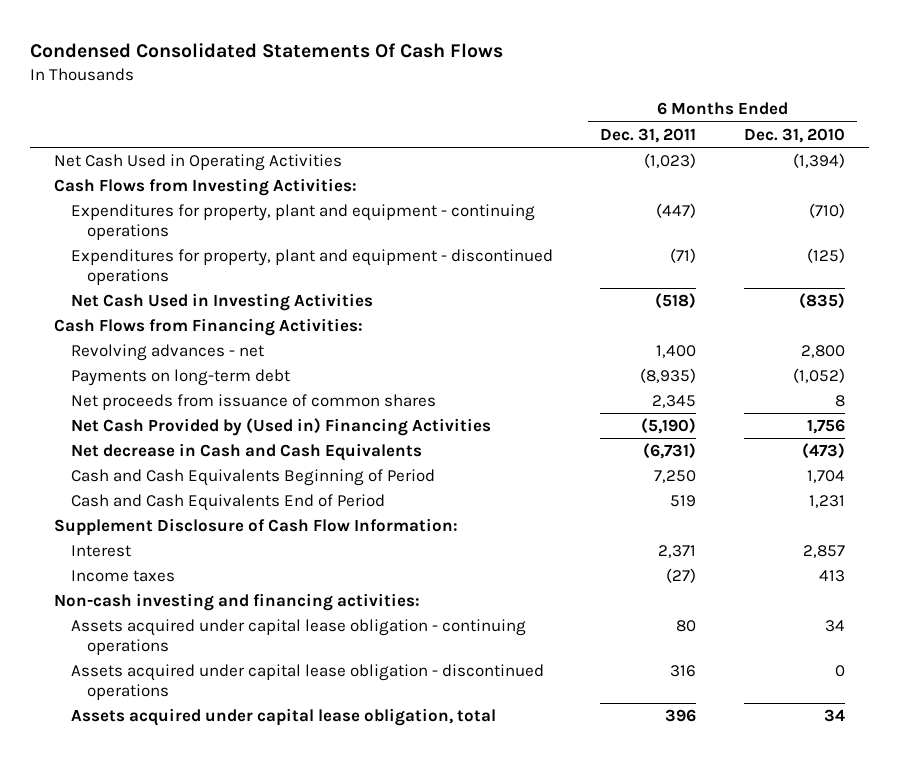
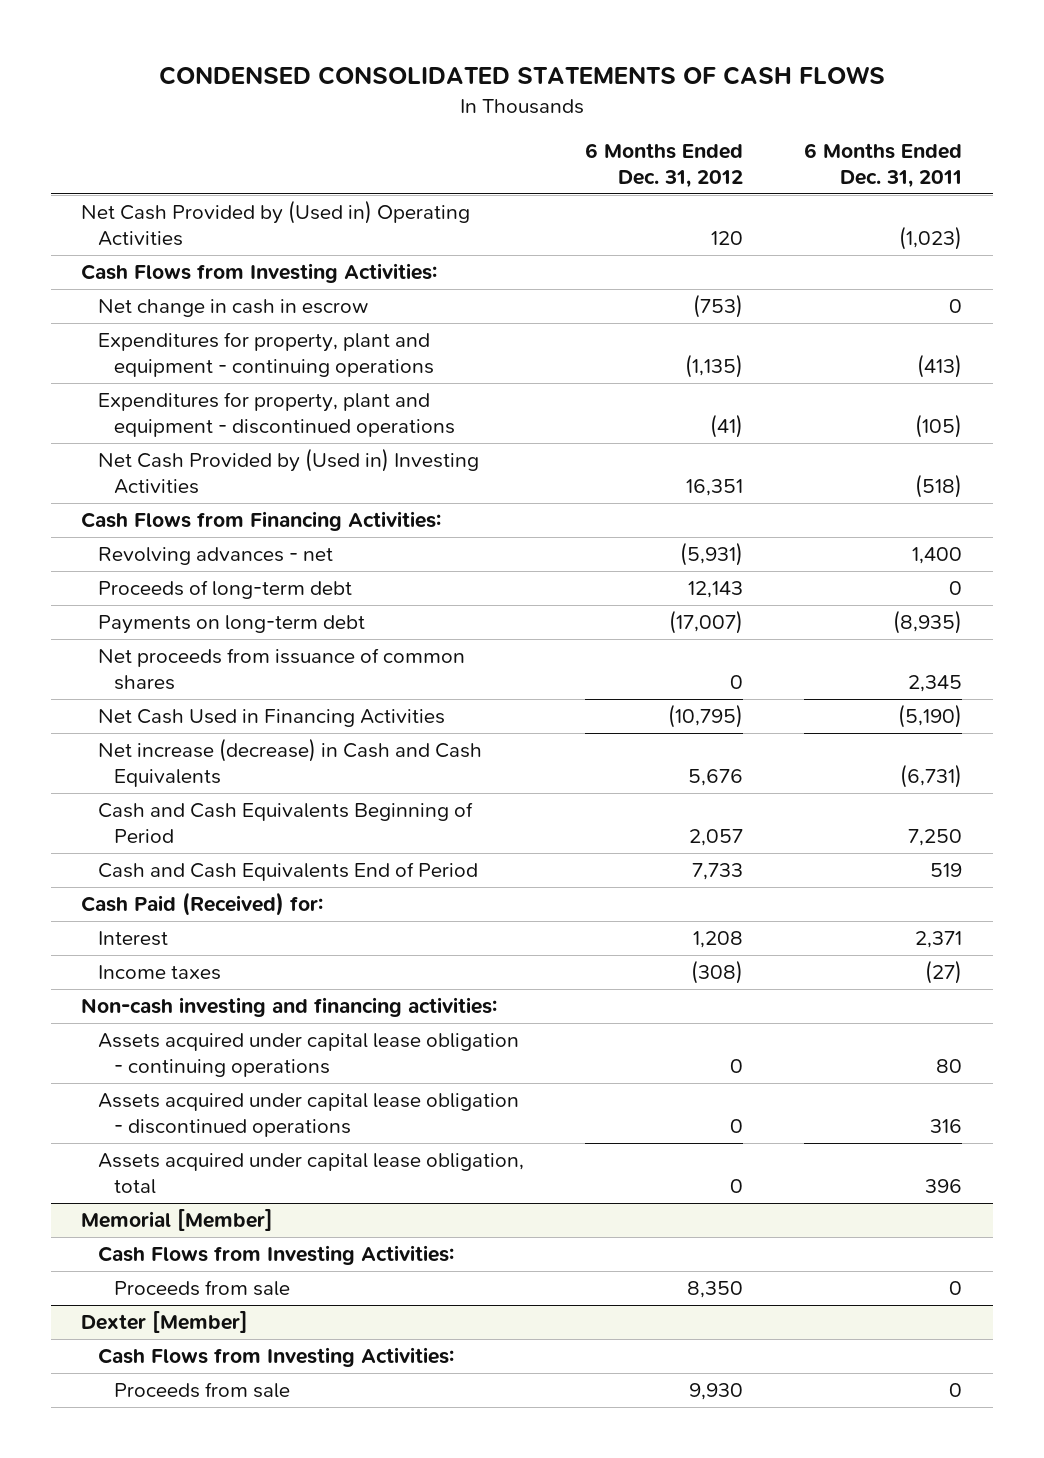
- Condensed Consolidated Statements Of Cash Flows
+ CONDENSED CONSOLIDATED STATEMENTS OF CASH FLOWS
- | 6 Months Ended Dec. 31, 2011 | 6 Months Ended Dec. 31, 2010
+ | 6 Months Ended Dec. 31, 2012 | 6 Months Ended Dec. 31, 2011
- Net Cash Used in Operating Activities | (1,023) | (1,394)
+ Net Cash Provided by (Used in) Operating Activities | 120 | (1,023)
- Expenditures for property, plant and equipment - continuing operations | (447) | (710)
- Expenditures for property, plant and equipment - discontinued operations | (71) | (125)
- Net Cash Used in Investing Activities | (518) | (835)
+ Net change in cash in escrow | (753) | 0
+ Expenditures for property, plant and equipment - continuing operations | (1,135) | (413)
+ Expenditures for property, plant and equipment - discontinued operations | (41) | (105)
+ Net Cash Provided by (Used in) Investing Activities | 16,351 | (518)
+ Proceeds of long-term debt | 12,143 | 0
- Net Cash Provided by (Used in) Financing Activities | (5,190) | 1,756
- Net decrease in Cash and Cash Equivalents | (6,731) | (473)
+ Net Cash Used in Financing Activities | (10,795) | (5,190)
+ Net increase (decrease) in Cash and Cash Equivalents | 5,676 | (6,731)
- Supplement Disclosure of Cash Flow Information:
+ Cash Paid (Received) for:
+ Memorial [Member]
+ Cash Flows from Investing Activities:
+ Proceeds from sale | 8,350 | 0
+ Dexter [Member]
+ Cash Flows from Investing Activities:
+ Proceeds from sale | 9,930 | 0

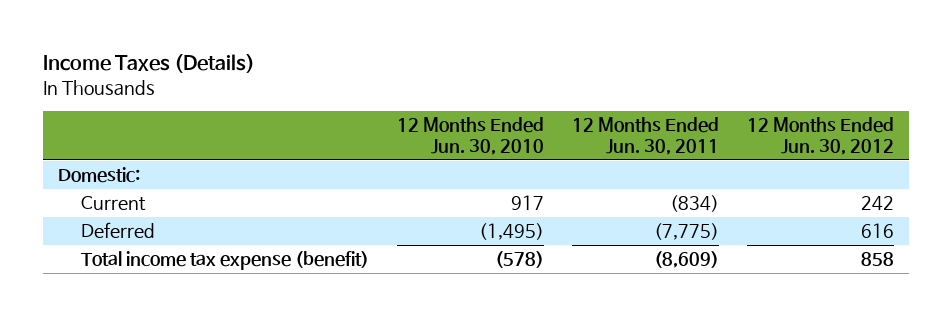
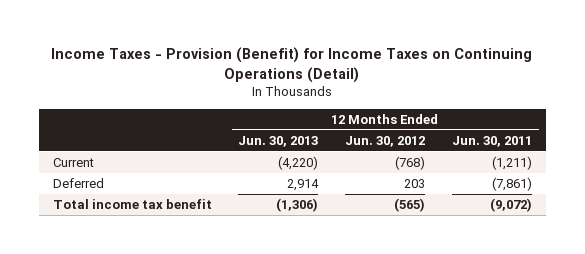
- Income Taxes (Details)
+ Income Taxes - Provision (Benefit) for Income Taxes on Continuing Operations (Detail)
- | 12 Months Ended Jun. 30, 2010 | 12 Months Ended Jun. 30, 2011 | 12 Months Ended Jun. 30, 2012
+ | 12 Months Ended Jun. 30, 2013 | 12 Months Ended Jun. 30, 2012 | 12 Months Ended Jun. 30, 2011
- Domestic:
- Current | 917 | (834) | 242
- Deferred | (1,495) | (7,775) | 616
- Total income tax expense (benefit) | (578) | (8,609) | 858
+ Current | (4,220) | (768) | (1,211)
+ Deferred | 2,914 | 203 | (7,861)
+ Total income tax benefit | (1,306) | (565) | (9,072)

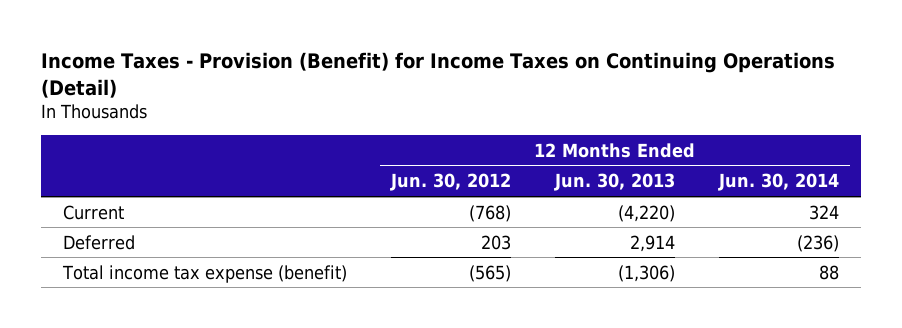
- | 12 Months Ended Jun. 30, 2013 | 12 Months Ended Jun. 30, 2012 | 12 Months Ended Jun. 30, 2011
+ | 12 Months Ended Jun. 30, 2012 | 12 Months Ended Jun. 30, 2013 | 12 Months Ended Jun. 30, 2014
- Total income tax benefit | (1,306) | (565) | (9,072)
+ Total income tax expense (benefit) | (565) | (1,306) | 88

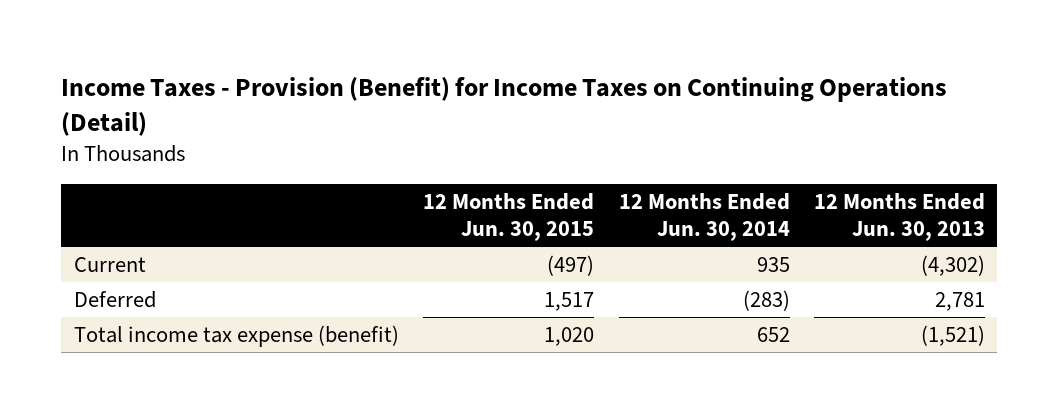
- | 12 Months Ended Jun. 30, 2012 | 12 Months Ended Jun. 30, 2013 | 12 Months Ended Jun. 30, 2014
+ | 12 Months Ended Jun. 30, 2015 | 12 Months Ended Jun. 30, 2014 | 12 Months Ended Jun. 30, 2013
- Current | (768) | (4,220) | 324
- Deferred | 203 | 2,914 | (236)
- Total income tax expense (benefit) | (565) | (1,306) | 88
+ Current | (497) | 935 | (4,302)
+ Deferred | 1,517 | (283) | 2,781
+ Total income tax expense (benefit) | 1,020 | 652 | (1,521)

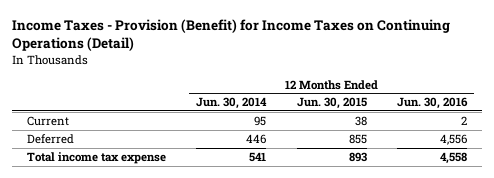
- | 12 Months Ended Jun. 30, 2015 | 12 Months Ended Jun. 30, 2014 | 12 Months Ended Jun. 30, 2013
+ | 12 Months Ended Jun. 30, 2014 | 12 Months Ended Jun. 30, 2015 | 12 Months Ended Jun. 30, 2016
- Current | (497) | 935 | (4,302)
- Deferred | 1,517 | (283) | 2,781
- Total income tax expense (benefit) | 1,020 | 652 | (1,521)
+ Current | 95 | 38 | 2
+ Deferred | 446 | 855 | 4,556
+ Total income tax expense | 541 | 893 | 4,558

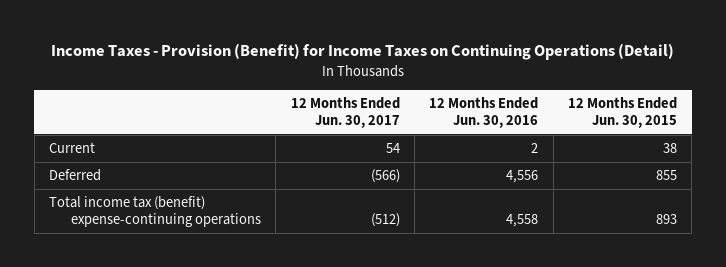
- | 12 Months Ended Jun. 30, 2014 | 12 Months Ended Jun. 30, 2015 | 12 Months Ended Jun. 30, 2016
+ | 12 Months Ended Jun. 30, 2017 | 12 Months Ended Jun. 30, 2016 | 12 Months Ended Jun. 30, 2015
- Total income tax expense | 541 | 893 | 4,558
+ Total income tax (benefit) expense-continuing operations | (512) | 4,558 | 893

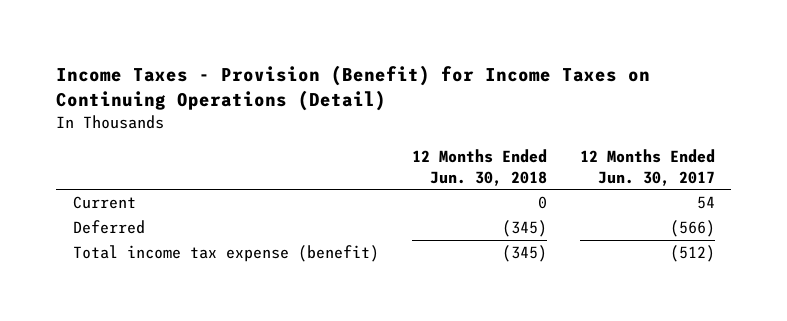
- | 12 Months Ended Jun. 30, 2017 | 12 Months Ended Jun. 30, 2016 | 12 Months Ended Jun. 30, 2015
+ | 12 Months Ended Jun. 30, 2018 | 12 Months Ended Jun. 30, 2017
- Total income tax (benefit) expense-continuing operations | (512) | 4,558 | 893
+ Total income tax expense (benefit) | (345) | (512)

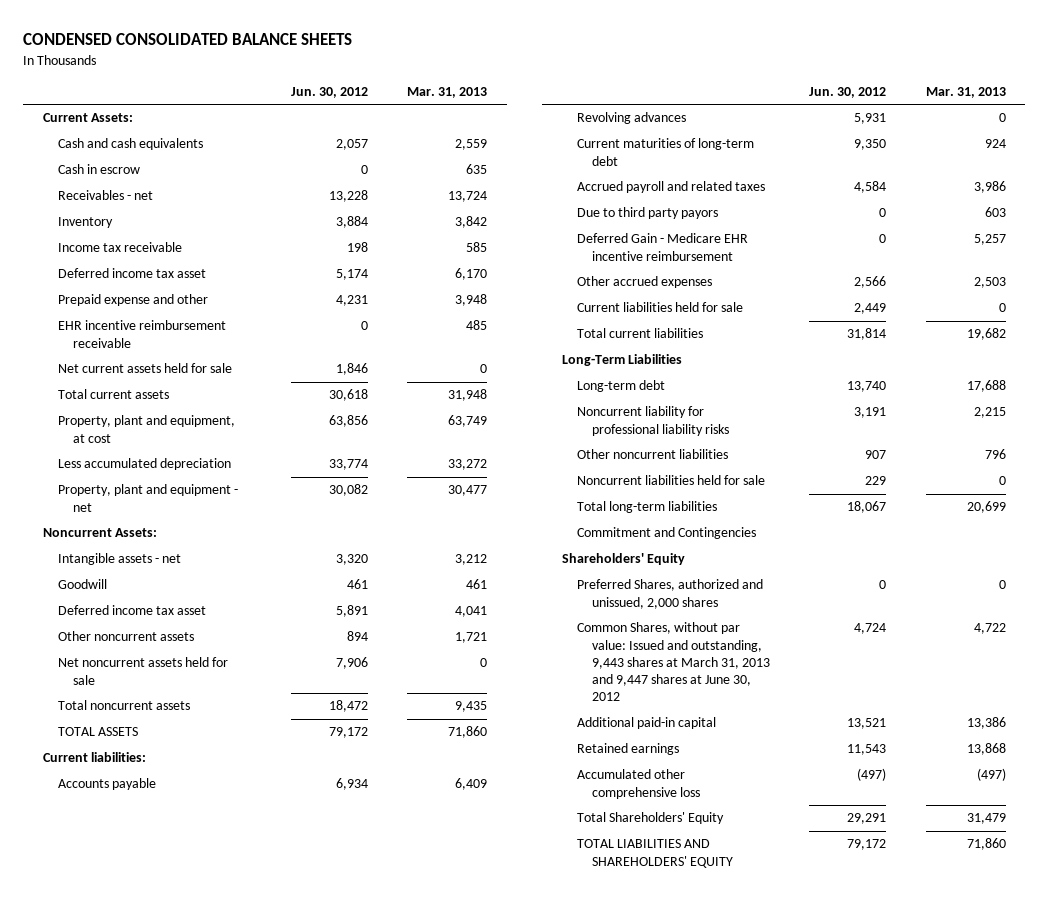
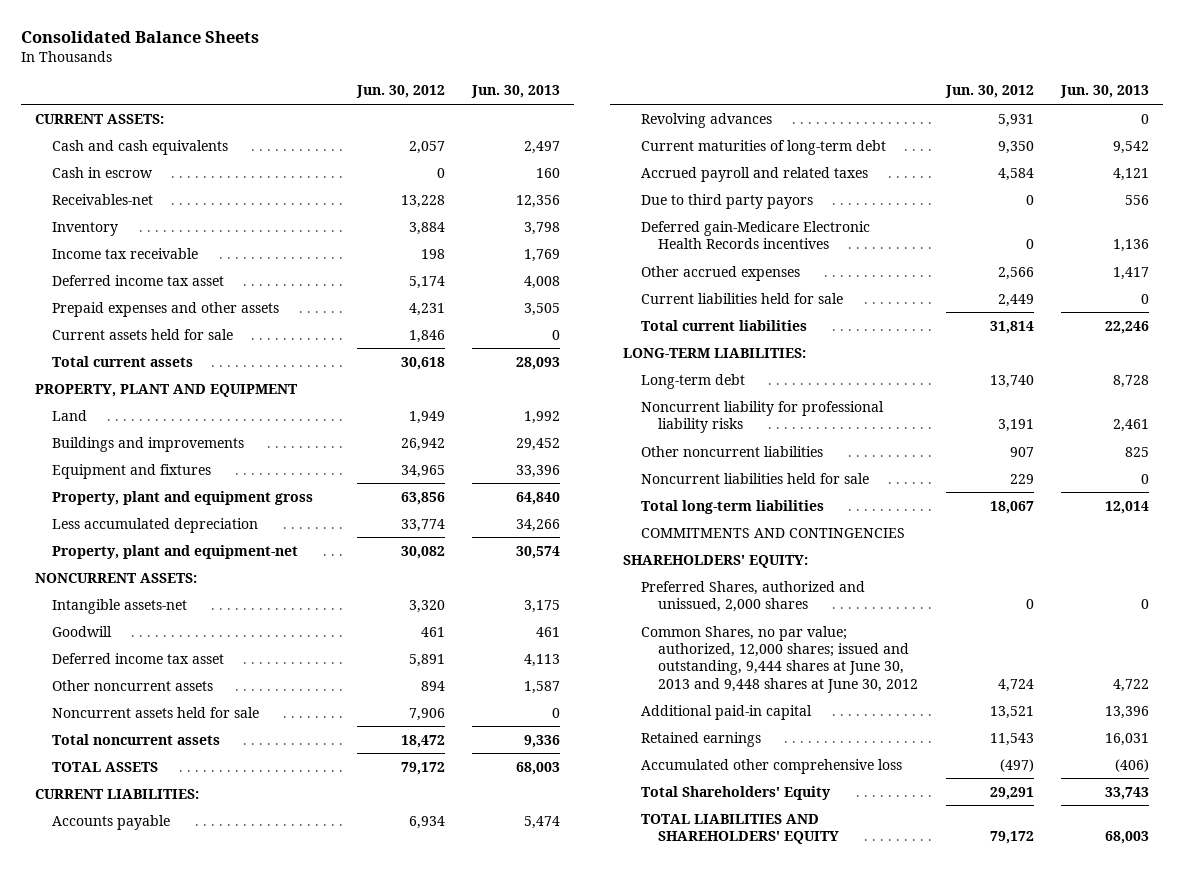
- CONDENSED CONSOLIDATED BALANCE SHEETS
+ Consolidated Balance Sheets
- | Jun. 30, 2012 | Mar. 31, 2013
+ | Jun. 30, 2012 | Jun. 30, 2013
- Current Assets:
+ CURRENT ASSETS:
- Receivables - net | 13,228 | 13,724
+ Receivables-net | 13,228 | 12,356
- Prepaid expense and other | 4,231 | 3,948
- EHR incentive reimbursement receivable | 0 | 485
- Net current assets held for sale | 1,846 | 0
+ Prepaid expenses and other assets | 4,231 | 3,505
+ Current assets held for sale | 1,846 | 0
- Property, plant and equipment, at cost | 63,856 | 63,749
+ PROPERTY, PLANT AND EQUIPMENT
+ Land | 1,949 | 1,992
+ Buildings and improvements | 26,942 | 29,452
+ Equipment and fixtures | 34,965 | 33,396
+ Property, plant and equipment gross | 63,856 | 64,840
- Property, plant and equipment - net | 30,082 | 30,477
- Noncurrent Assets:
- Intangible assets - net | 3,320 | 3,212
+ Property, plant and equipment-net | 30,082 | 30,574
+ NONCURRENT ASSETS:
+ Intangible assets-net | 3,320 | 3,175
- Net noncurrent assets held for sale | 7,906 | 0
+ Noncurrent assets held for sale | 7,906 | 0
- Current liabilities:
+ CURRENT LIABILITIES:
- Deferred Gain - Medicare EHR incentive reimbursement | 0 | 5,257
+ Deferred gain-Medicare Electronic Health Records incentives | 0 | 1,136
- Long-Term Liabilities
+ LONG-TERM LIABILITIES:
- Commitment and Contingencies
- Shareholders' Equity
+ COMMITMENTS AND CONTINGENCIES
+ SHAREHOLDERS' EQUITY:
- Common Shares, without par value: Issued and outstanding, 9,443 shares at March 31, 2013 and 9,447 shares at June 30, 2012 | 4,724 | 4,722
+ Common Shares, no par value; authorized, 12,000 shares; issued and outstanding, 9,444 shares at June 30, 2013 and 9,448 shares at June 30, 2012 | 4,724 | 4,722

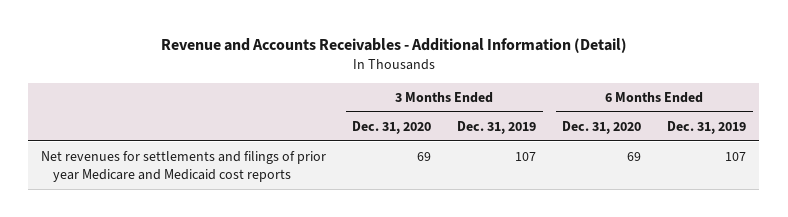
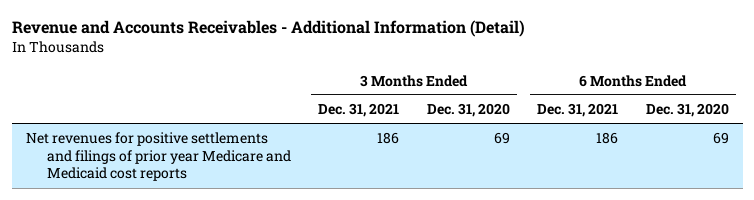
- | 3 Months Ended Dec. 31, 2020 | 3 Months Ended Dec. 31, 2019 | 6 Months Ended Dec. 31, 2020 | 6 Months Ended Dec. 31, 2019
+ | 3 Months Ended Dec. 31, 2021 | 3 Months Ended Dec. 31, 2020 | 6 Months Ended Dec. 31, 2021 | 6 Months Ended Dec. 31, 2020
- Net revenues for settlements and filings of prior year Medicare and Medicaid cost reports | 69 | 107 | 69 | 107
+ Net revenues for positive settlements and filings of prior year Medicare and Medicaid cost reports | 186 | 69 | 186 | 69

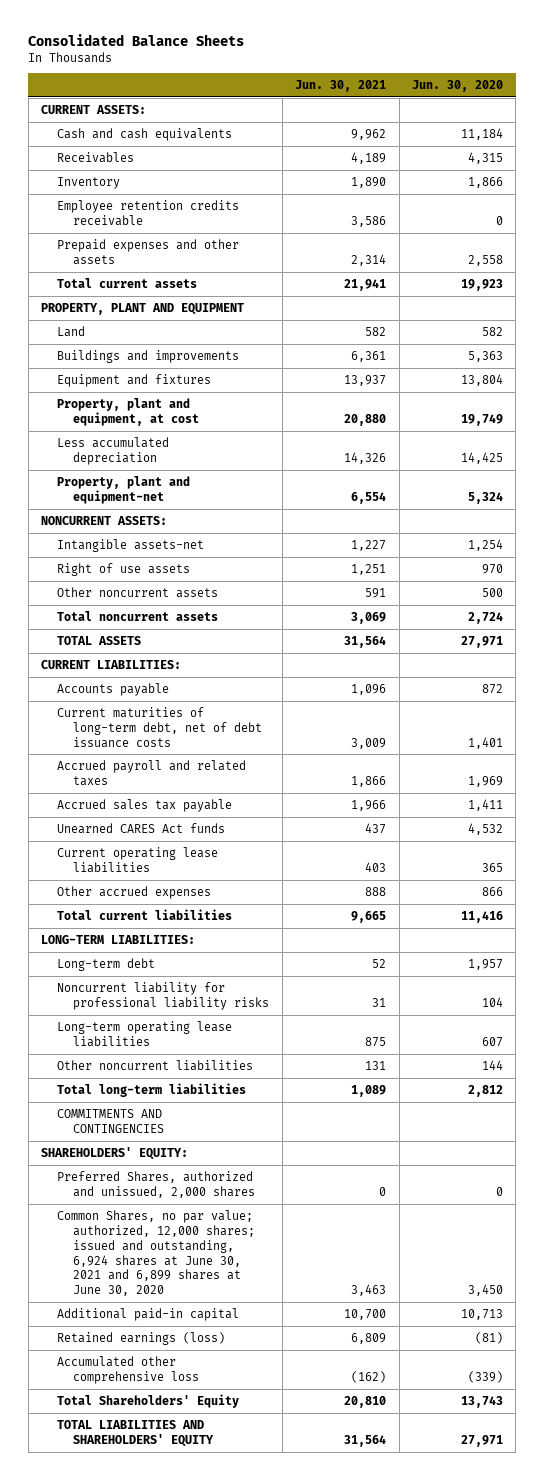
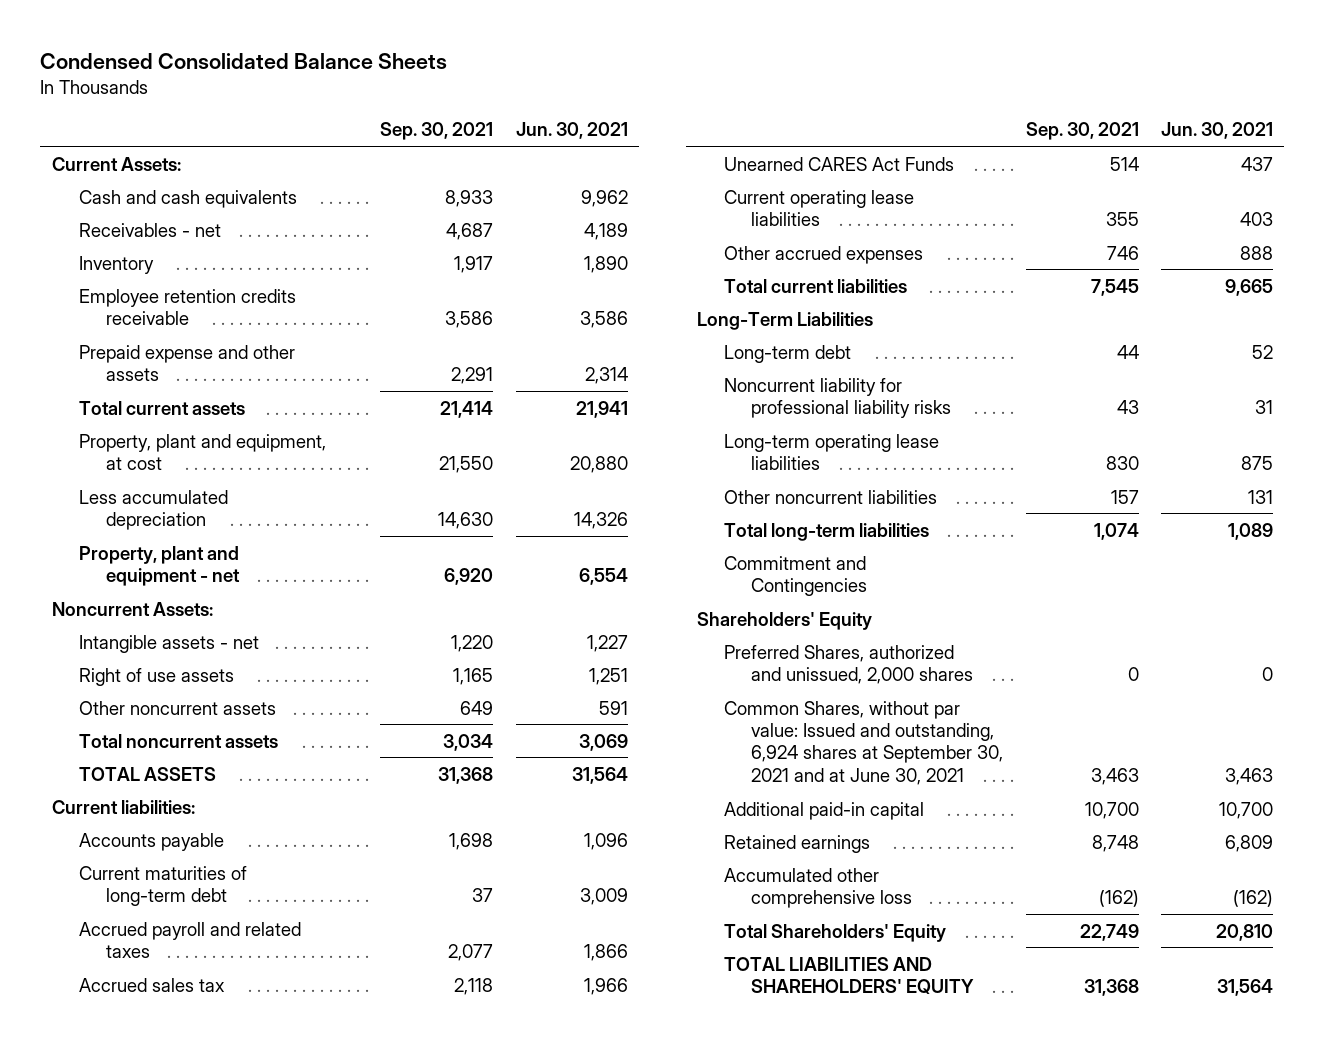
- Consolidated Balance Sheets
+ Condensed Consolidated Balance Sheets
- | Jun. 30, 2021 | Jun. 30, 2020
+ | Sep. 30, 2021 | Jun. 30, 2021
- CURRENT ASSETS:
+ Current Assets:
- Receivables | 4,189 | 4,315
+ Receivables - net | 4,687 | 4,189
- Prepaid expenses and other assets | 2,314 | 2,558
+ Prepaid expense and other assets | 2,291 | 2,314
- PROPERTY, PLANT AND EQUIPMENT
- Land | 582 | 582
- Buildings and improvements | 6,361 | 5,363
- Equipment and fixtures | 13,937 | 13,804
- Property, plant and equipment-net | 6,554 | 5,324
- NONCURRENT ASSETS:
- Intangible assets-net | 1,227 | 1,254
+ Property, plant and equipment - net | 6,920 | 6,554
+ Noncurrent Assets:
+ Intangible assets - net | 1,220 | 1,227
- CURRENT LIABILITIES:
+ Current liabilities:
- Current maturities of long-term debt, net of debt issuance costs | 3,009 | 1,401
+ Current maturities of long-term debt | 37 | 3,009
- Accrued sales tax payable | 1,966 | 1,411
- Unearned CARES Act funds | 437 | 4,532
+ Accrued sales tax | 2,118 | 1,966
+ Unearned CARES Act Funds | 514 | 437
- LONG-TERM LIABILITIES:
+ Long-Term Liabilities
- COMMITMENTS AND CONTINGENCIES
- SHAREHOLDERS' EQUITY:
+ Commitment and Contingencies
+ Shareholders' Equity
- Common Shares, no par value; authorized, 12,000 shares; issued and outstanding, 6,924 shares at June 30, 2021 and 6,899 shares at June 30, 2020 | 3,463 | 3,450
+ Common Shares, without par value: Issued and outstanding, 6,924 shares at September 30, 2021 and at June 30, 2021 | 3,463 | 3,463
- Retained earnings (loss) | 6,809 | (81)
+ Retained earnings | 8,748 | 6,809

